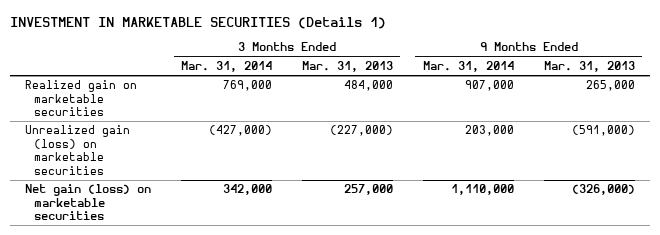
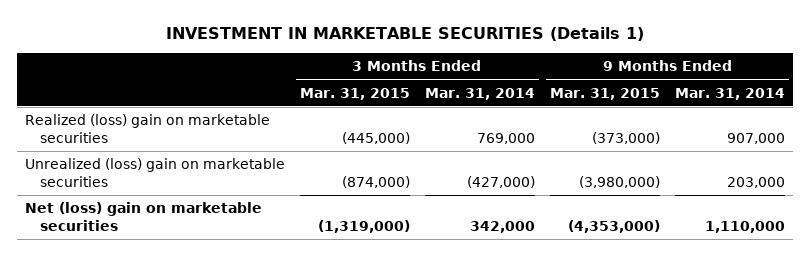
- | 3 Months Ended Mar. 31, 2014 | 3 Months Ended Mar. 31, 2013 | 9 Months Ended Mar. 31, 2014 | 9 Months Ended Mar. 31, 2013
+ | 3 Months Ended Mar. 31, 2015 | 3 Months Ended Mar. 31, 2014 | 9 Months Ended Mar. 31, 2015 | 9 Months Ended Mar. 31, 2014
- Realized gain on marketable securities | 769,000 | 484,000 | 907,000 | 265,000
- Unrealized gain (loss) on marketable securities | (427,000) | (227,000) | 203,000 | (591,000)
- Net gain (loss) on marketable securities | 342,000 | 257,000 | 1,110,000 | (326,000)
+ Realized (loss) gain on marketable securities | (445,000) | 769,000 | (373,000) | 907,000
+ Unrealized (loss) gain on marketable securities | (874,000) | (427,000) | (3,980,000) | 203,000
+ Net (loss) gain on marketable securities | (1,319,000) | 342,000 | (4,353,000) | 1,110,000

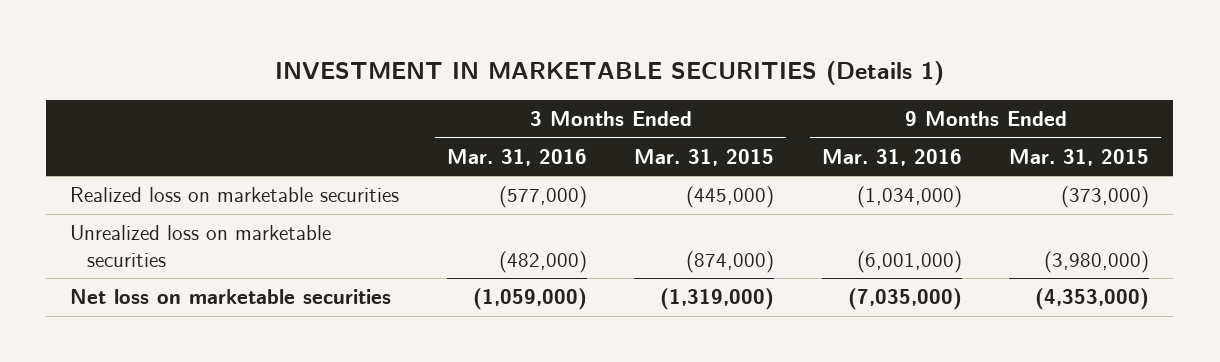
- | 3 Months Ended Mar. 31, 2015 | 3 Months Ended Mar. 31, 2014 | 9 Months Ended Mar. 31, 2015 | 9 Months Ended Mar. 31, 2014
+ | 3 Months Ended Mar. 31, 2016 | 3 Months Ended Mar. 31, 2015 | 9 Months Ended Mar. 31, 2016 | 9 Months Ended Mar. 31, 2015
- Realized (loss) gain on marketable securities | (445,000) | 769,000 | (373,000) | 907,000
- Unrealized (loss) gain on marketable securities | (874,000) | (427,000) | (3,980,000) | 203,000
- Net (loss) gain on marketable securities | (1,319,000) | 342,000 | (4,353,000) | 1,110,000
+ Realized loss on marketable securities | (577,000) | (445,000) | (1,034,000) | (373,000)
+ Unrealized loss on marketable securities | (482,000) | (874,000) | (6,001,000) | (3,980,000)
+ Net loss on marketable securities | (1,059,000) | (1,319,000) | (7,035,000) | (4,353,000)

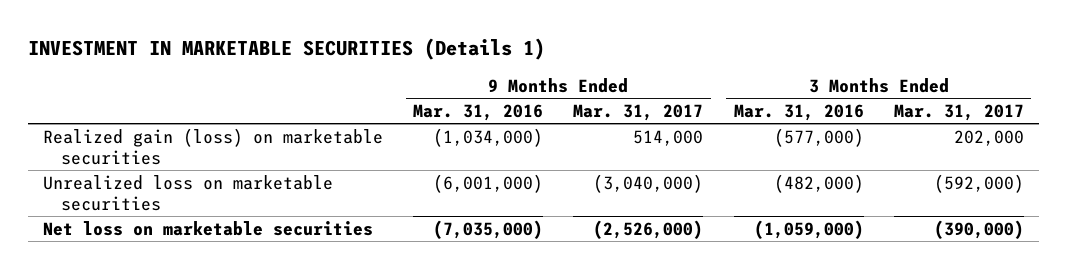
- | 3 Months Ended Mar. 31, 2016 | 3 Months Ended Mar. 31, 2015 | 9 Months Ended Mar. 31, 2016 | 9 Months Ended Mar. 31, 2015
+ | 9 Months Ended Mar. 31, 2016 | 9 Months Ended Mar. 31, 2017 | 3 Months Ended Mar. 31, 2016 | 3 Months Ended Mar. 31, 2017
- Realized loss on marketable securities | (577,000) | (445,000) | (1,034,000) | (373,000)
+ Realized gain (loss) on marketable securities | (1,034,000) | 514,000 | (577,000) | 202,000

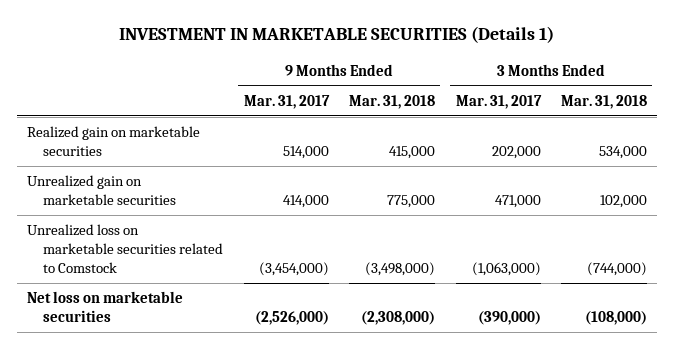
- | 9 Months Ended Mar. 31, 2016 | 9 Months Ended Mar. 31, 2017 | 3 Months Ended Mar. 31, 2016 | 3 Months Ended Mar. 31, 2017
+ | 9 Months Ended Mar. 31, 2017 | 9 Months Ended Mar. 31, 2018 | 3 Months Ended Mar. 31, 2017 | 3 Months Ended Mar. 31, 2018
- Realized gain (loss) on marketable securities | (1,034,000) | 514,000 | (577,000) | 202,000
- Unrealized loss on marketable securities | (6,001,000) | (3,040,000) | (482,000) | (592,000)
+ Realized gain on marketable securities | 514,000 | 415,000 | 202,000 | 534,000
+ Unrealized gain on marketable securities | 414,000 | 775,000 | 471,000 | 102,000
+ Unrealized loss on marketable securities related to Comstock | (3,454,000) | (3,498,000) | (1,063,000) | (744,000)

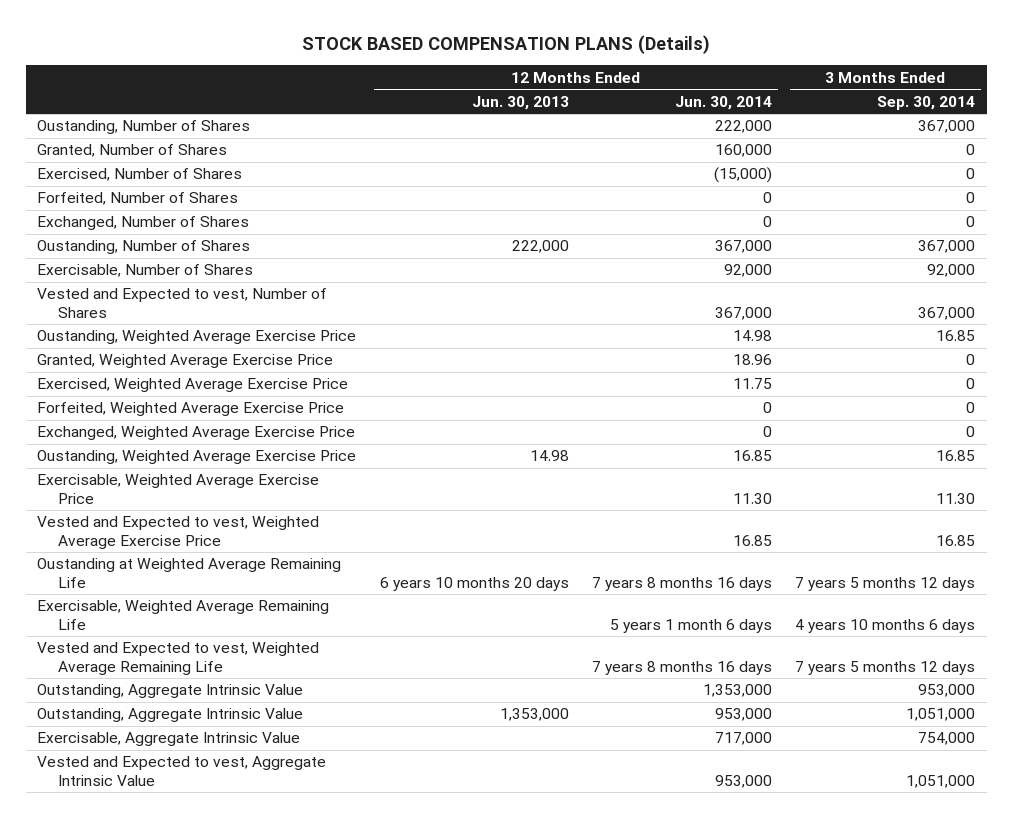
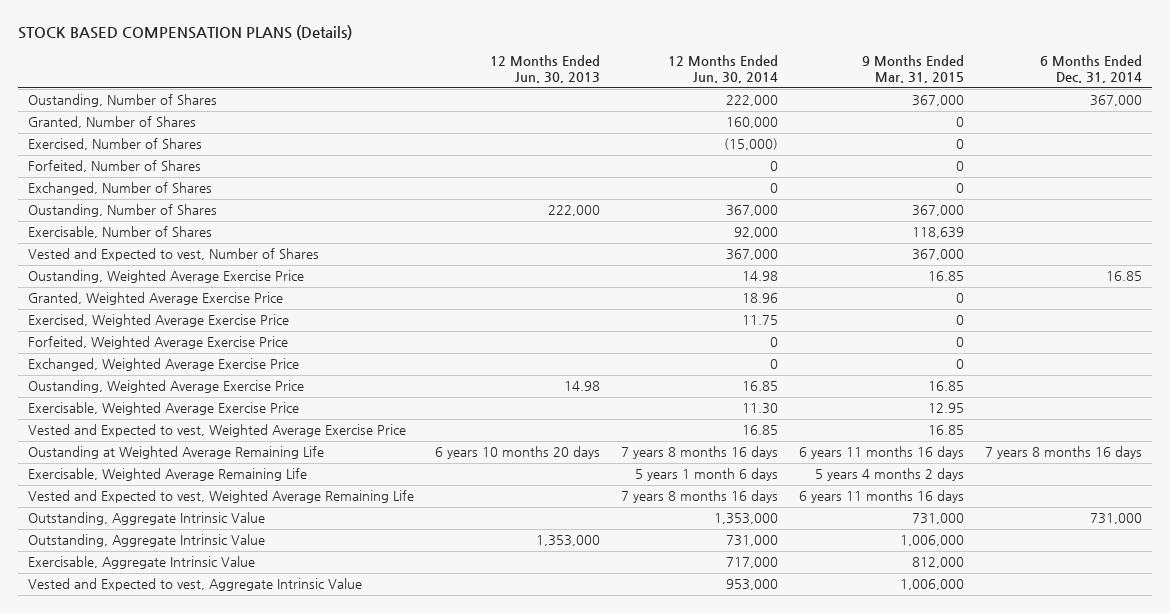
- | 12 Months Ended Jun. 30, 2013 | 12 Months Ended Jun. 30, 2014 | 3 Months Ended Sep. 30, 2014
+ | 12 Months Ended Jun. 30, 2013 | 12 Months Ended Jun. 30, 2014 | 9 Months Ended Mar. 31, 2015 | 6 Months Ended Dec. 31, 2014
- Outstanding, Aggregate Intrinsic Value | 1,353,000 | 953,000 | 1,051,000
+ Outstanding, Aggregate Intrinsic Value | 1,353,000 | 731,000 | 1,006,000 |

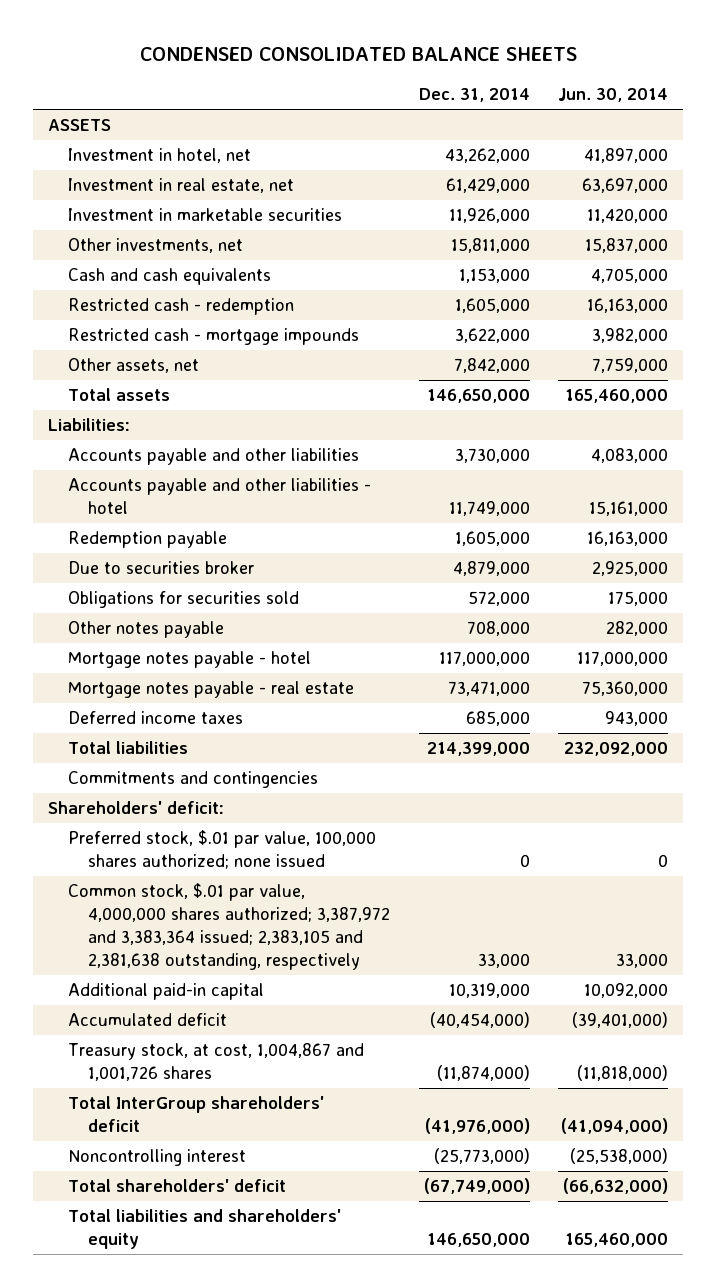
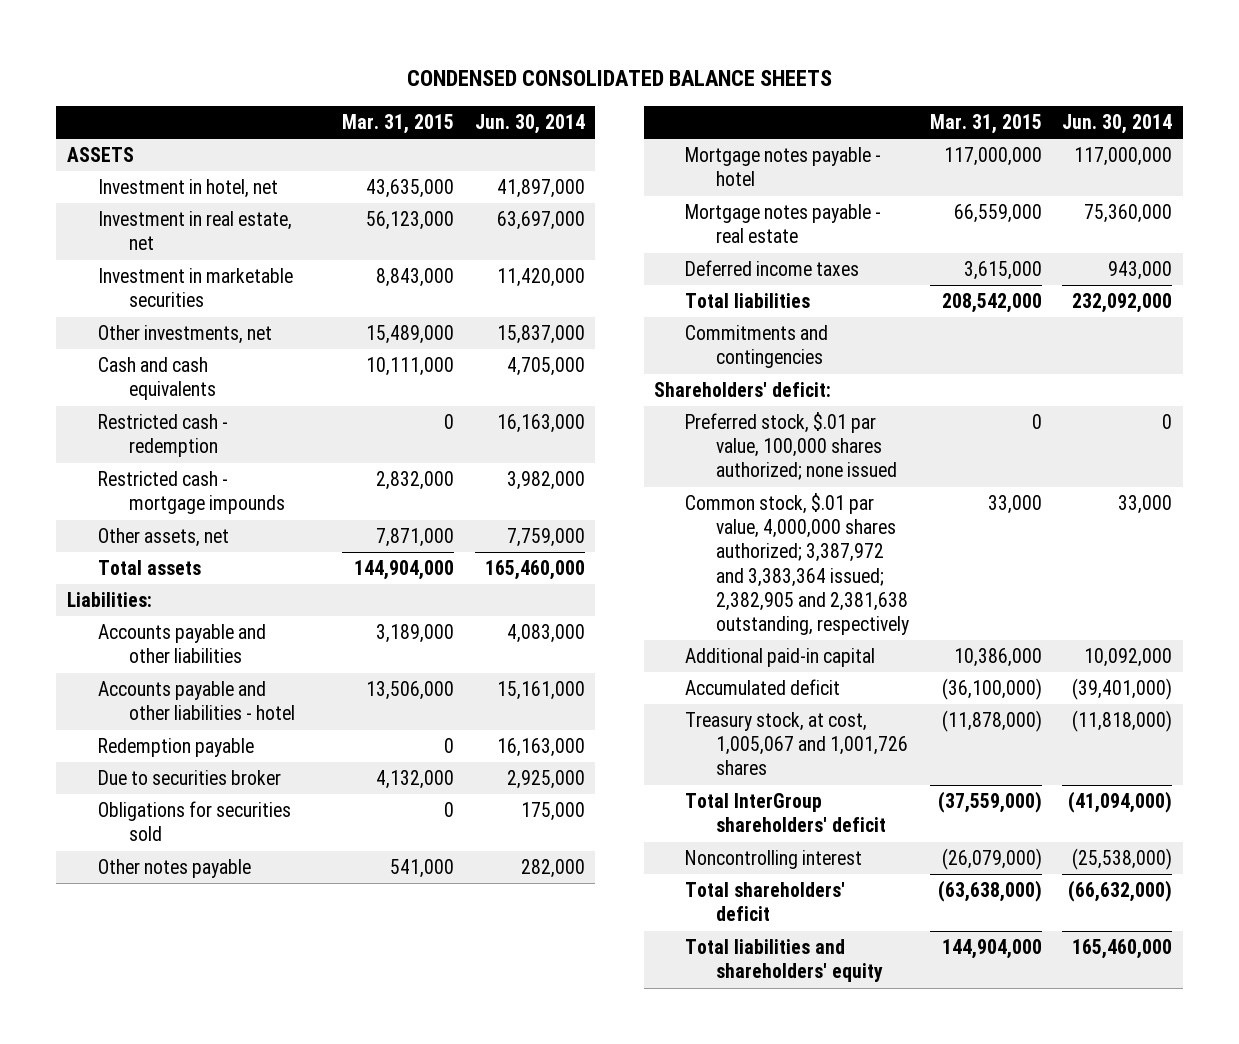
- | Dec. 31, 2014 | Jun. 30, 2014
+ | Mar. 31, 2015 | Jun. 30, 2014
- Common stock, $.01 par value, 4,000,000 shares authorized; 3,387,972 and 3,383,364 issued; 2,383,105 and 2,381,638 outstanding, respectively | 33,000 | 33,000
+ Common stock, $.01 par value, 4,000,000 shares authorized; 3,387,972 and 3,383,364 issued; 2,382,905 and 2,381,638 outstanding, respectively | 33,000 | 33,000
- Treasury stock, at cost, 1,004,867 and 1,001,726 shares | (11,874,000) | (11,818,000)
+ Treasury stock, at cost, 1,005,067 and 1,001,726 shares | (11,878,000) | (11,818,000)

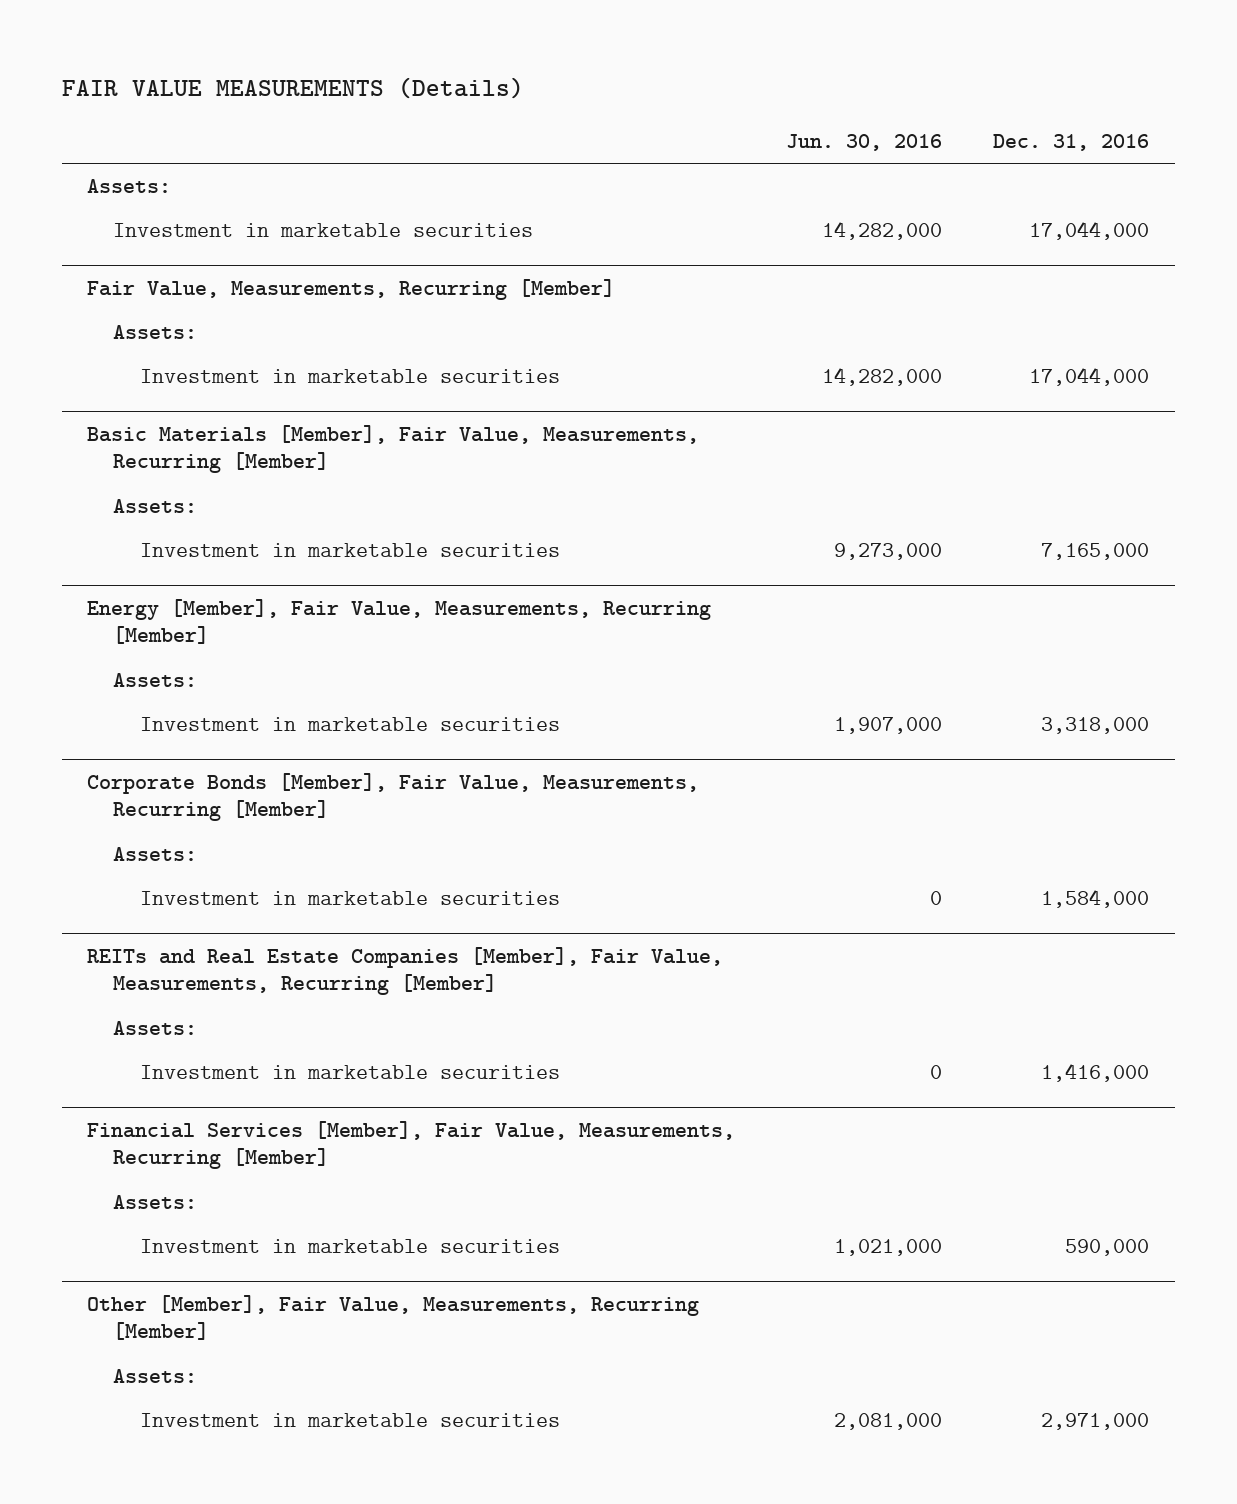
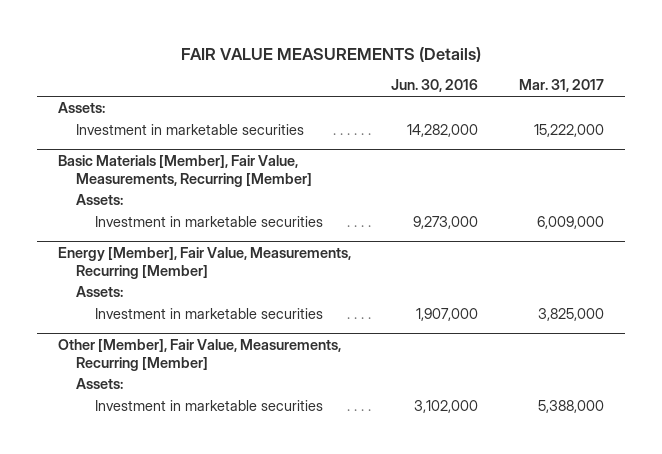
- | Jun. 30, 2016 | Dec. 31, 2016
+ | Jun. 30, 2016 | Mar. 31, 2017
- Fair Value, Measurements, Recurring [Member]
- Assets:
- Investment in marketable securities | 14,282,000 | 17,044,000
- Corporate Bonds [Member], Fair Value, Measurements, Recurring [Member]
- Assets:
- Investment in marketable securities | 0 | 1,584,000
- REITs and Real Estate Companies [Member], Fair Value, Measurements, Recurring [Member]
- Assets:
- Investment in marketable securities | 0 | 1,416,000
- Financial Services [Member], Fair Value, Measurements, Recurring [Member]
- Assets:
- Investment in marketable securities | 1,021,000 | 590,000
@ Other [Member], Fair Value, Measurements, Recurring [Member]
- Investment in marketable securities | 2,081,000 | 2,971,000
+ Investment in marketable securities | 3,102,000 | 5,388,000

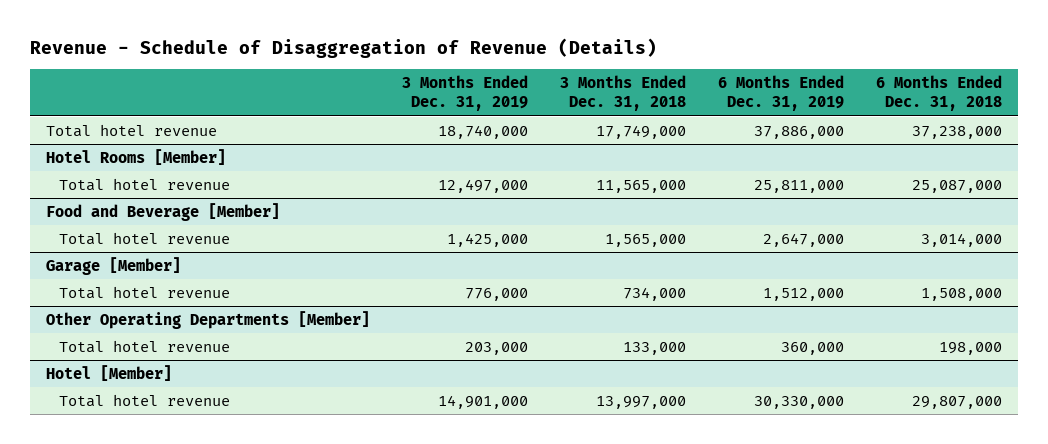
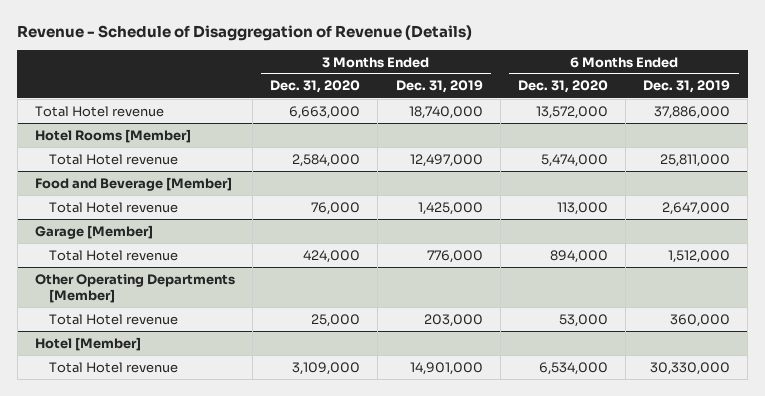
- | 3 Months Ended Dec. 31, 2019 | 3 Months Ended Dec. 31, 2018 | 6 Months Ended Dec. 31, 2019 | 6 Months Ended Dec. 31, 2018
+ | 3 Months Ended Dec. 31, 2020 | 3 Months Ended Dec. 31, 2019 | 6 Months Ended Dec. 31, 2020 | 6 Months Ended Dec. 31, 2019
- Total hotel revenue | 18,740,000 | 17,749,000 | 37,886,000 | 37,238,000
+ Total Hotel revenue | 6,663,000 | 18,740,000 | 13,572,000 | 37,886,000
@ Hotel Rooms [Member]
- Total hotel revenue | 12,497,000 | 11,565,000 | 25,811,000 | 25,087,000
+ Total Hotel revenue | 2,584,000 | 12,497,000 | 5,474,000 | 25,811,000
@ Food and Beverage [Member]
- Total hotel revenue | 1,425,000 | 1,565,000 | 2,647,000 | 3,014,000
+ Total Hotel revenue | 76,000 | 1,425,000 | 113,000 | 2,647,000
@ Garage [Member]
- Total hotel revenue | 776,000 | 734,000 | 1,512,000 | 1,508,000
+ Total Hotel revenue | 424,000 | 776,000 | 894,000 | 1,512,000
@ Other Operating Departments [Member]
- Total hotel revenue | 203,000 | 133,000 | 360,000 | 198,000
+ Total Hotel revenue | 25,000 | 203,000 | 53,000 | 360,000
@ Hotel [Member]
- Total hotel revenue | 14,901,000 | 13,997,000 | 30,330,000 | 29,807,000
+ Total Hotel revenue | 3,109,000 | 14,901,000 | 6,534,000 | 30,330,000

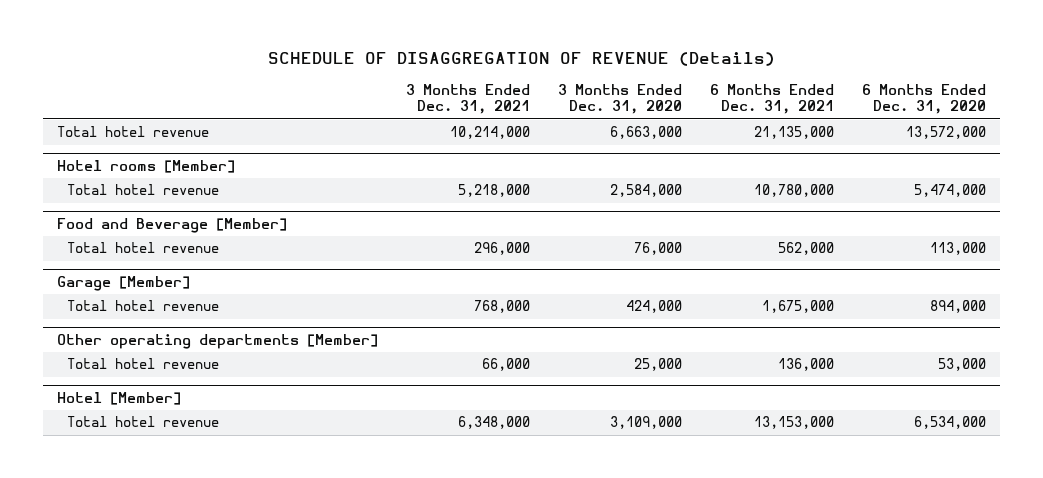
- Revenue - Schedule of Disaggregation of Revenue (Details)
+ SCHEDULE OF DISAGGREGATION OF REVENUE (Details)
- | 3 Months Ended Dec. 31, 2020 | 3 Months Ended Dec. 31, 2019 | 6 Months Ended Dec. 31, 2020 | 6 Months Ended Dec. 31, 2019
+ | 3 Months Ended Dec. 31, 2021 | 3 Months Ended Dec. 31, 2020 | 6 Months Ended Dec. 31, 2021 | 6 Months Ended Dec. 31, 2020
- Total Hotel revenue | 6,663,000 | 18,740,000 | 13,572,000 | 37,886,000
- Hotel Rooms [Member]
- Total Hotel revenue | 2,584,000 | 12,497,000 | 5,474,000 | 25,811,000
+ Total hotel revenue | 10,214,000 | 6,663,000 | 21,135,000 | 13,572,000
+ Hotel rooms [Member]
+ Total hotel revenue | 5,218,000 | 2,584,000 | 10,780,000 | 5,474,000
@ Food and Beverage [Member]
- Total Hotel revenue | 76,000 | 1,425,000 | 113,000 | 2,647,000
+ Total hotel revenue | 296,000 | 76,000 | 562,000 | 113,000
@ Garage [Member]
- Total Hotel revenue | 424,000 | 776,000 | 894,000 | 1,512,000
- Other Operating Departments [Member]
- Total Hotel revenue | 25,000 | 203,000 | 53,000 | 360,000
@ Garage [Member]
+ Total hotel revenue | 768,000 | 424,000 | 1,675,000 | 894,000
+ Other operating departments [Member]
+ Total hotel revenue | 66,000 | 25,000 | 136,000 | 53,000
@ Hotel [Member]
- Total Hotel revenue | 3,109,000 | 14,901,000 | 6,534,000 | 30,330,000
+ Total hotel revenue | 6,348,000 | 3,109,000 | 13,153,000 | 6,534,000

